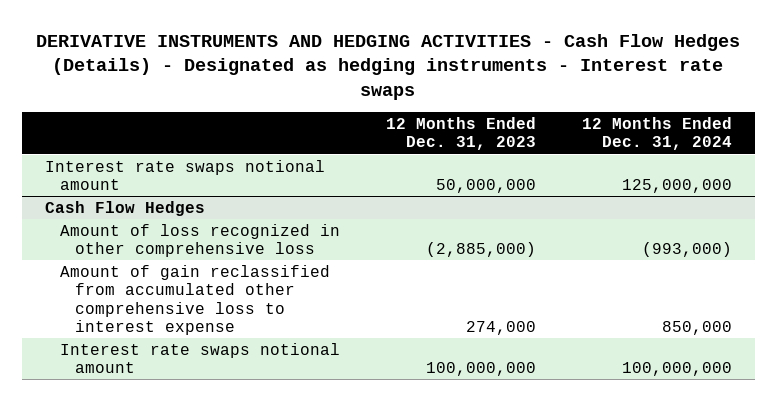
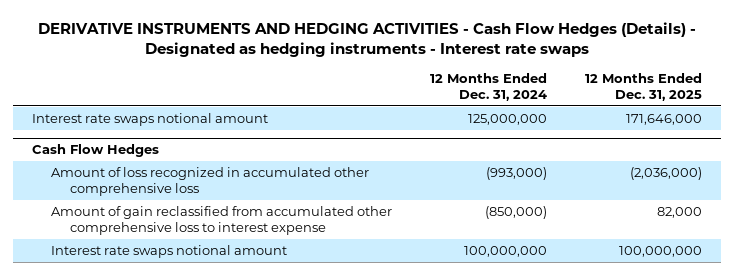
- | 12 Months Ended Dec. 31, 2023 | 12 Months Ended Dec. 31, 2024
+ | 12 Months Ended Dec. 31, 2024 | 12 Months Ended Dec. 31, 2025
@ Cash Flow Hedges
- Amount of loss recognized in other comprehensive loss | (2,885,000) | (993,000)
- Amount of gain reclassified from accumulated other comprehensive loss to interest expense | 274,000 | 850,000
+ Amount of loss recognized in accumulated other comprehensive loss | (993,000) | (2,036,000)
+ Amount of gain reclassified from accumulated other comprehensive loss to interest expense | (850,000) | 82,000

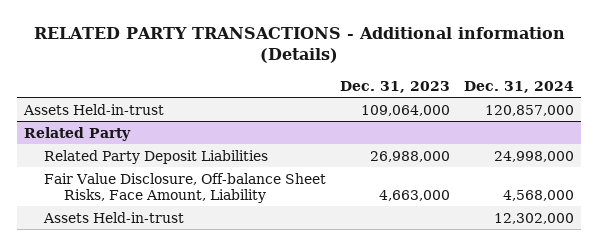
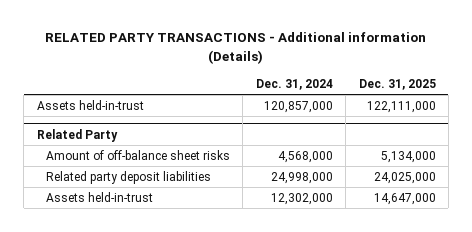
- | Dec. 31, 2023 | Dec. 31, 2024
+ | Dec. 31, 2024 | Dec. 31, 2025
- Assets Held-in-trust | 109,064,000 | 120,857,000
+ Assets held-in-trust | 120,857,000 | 122,111,000
@ Related Party
- Related Party Deposit Liabilities | 26,988,000 | 24,998,000
- Fair Value Disclosure, Off-balance Sheet Risks, Face Amount, Liability | 4,663,000 | 4,568,000
- Assets Held-in-trust | | 12,302,000
+ Amount of off-balance sheet risks | 4,568,000 | 5,134,000
+ Related party deposit liabilities | 24,998,000 | 24,025,000
+ Assets held-in-trust | 12,302,000 | 14,647,000

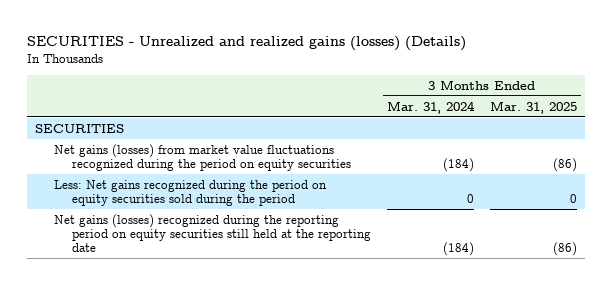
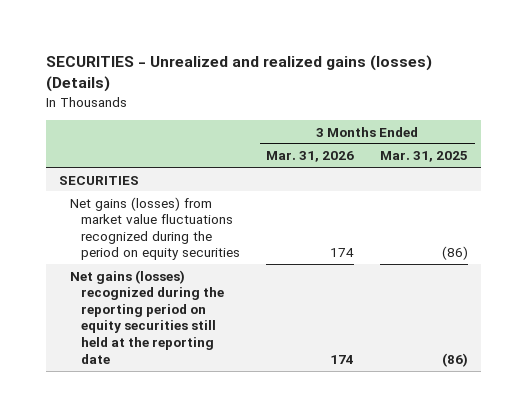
- | 3 Months Ended Mar. 31, 2024 | 3 Months Ended Mar. 31, 2025
+ | 3 Months Ended Mar. 31, 2026 | 3 Months Ended Mar. 31, 2025
- Less: Net gains recognized during the period on equity securities sold during the period | 0 | 0

